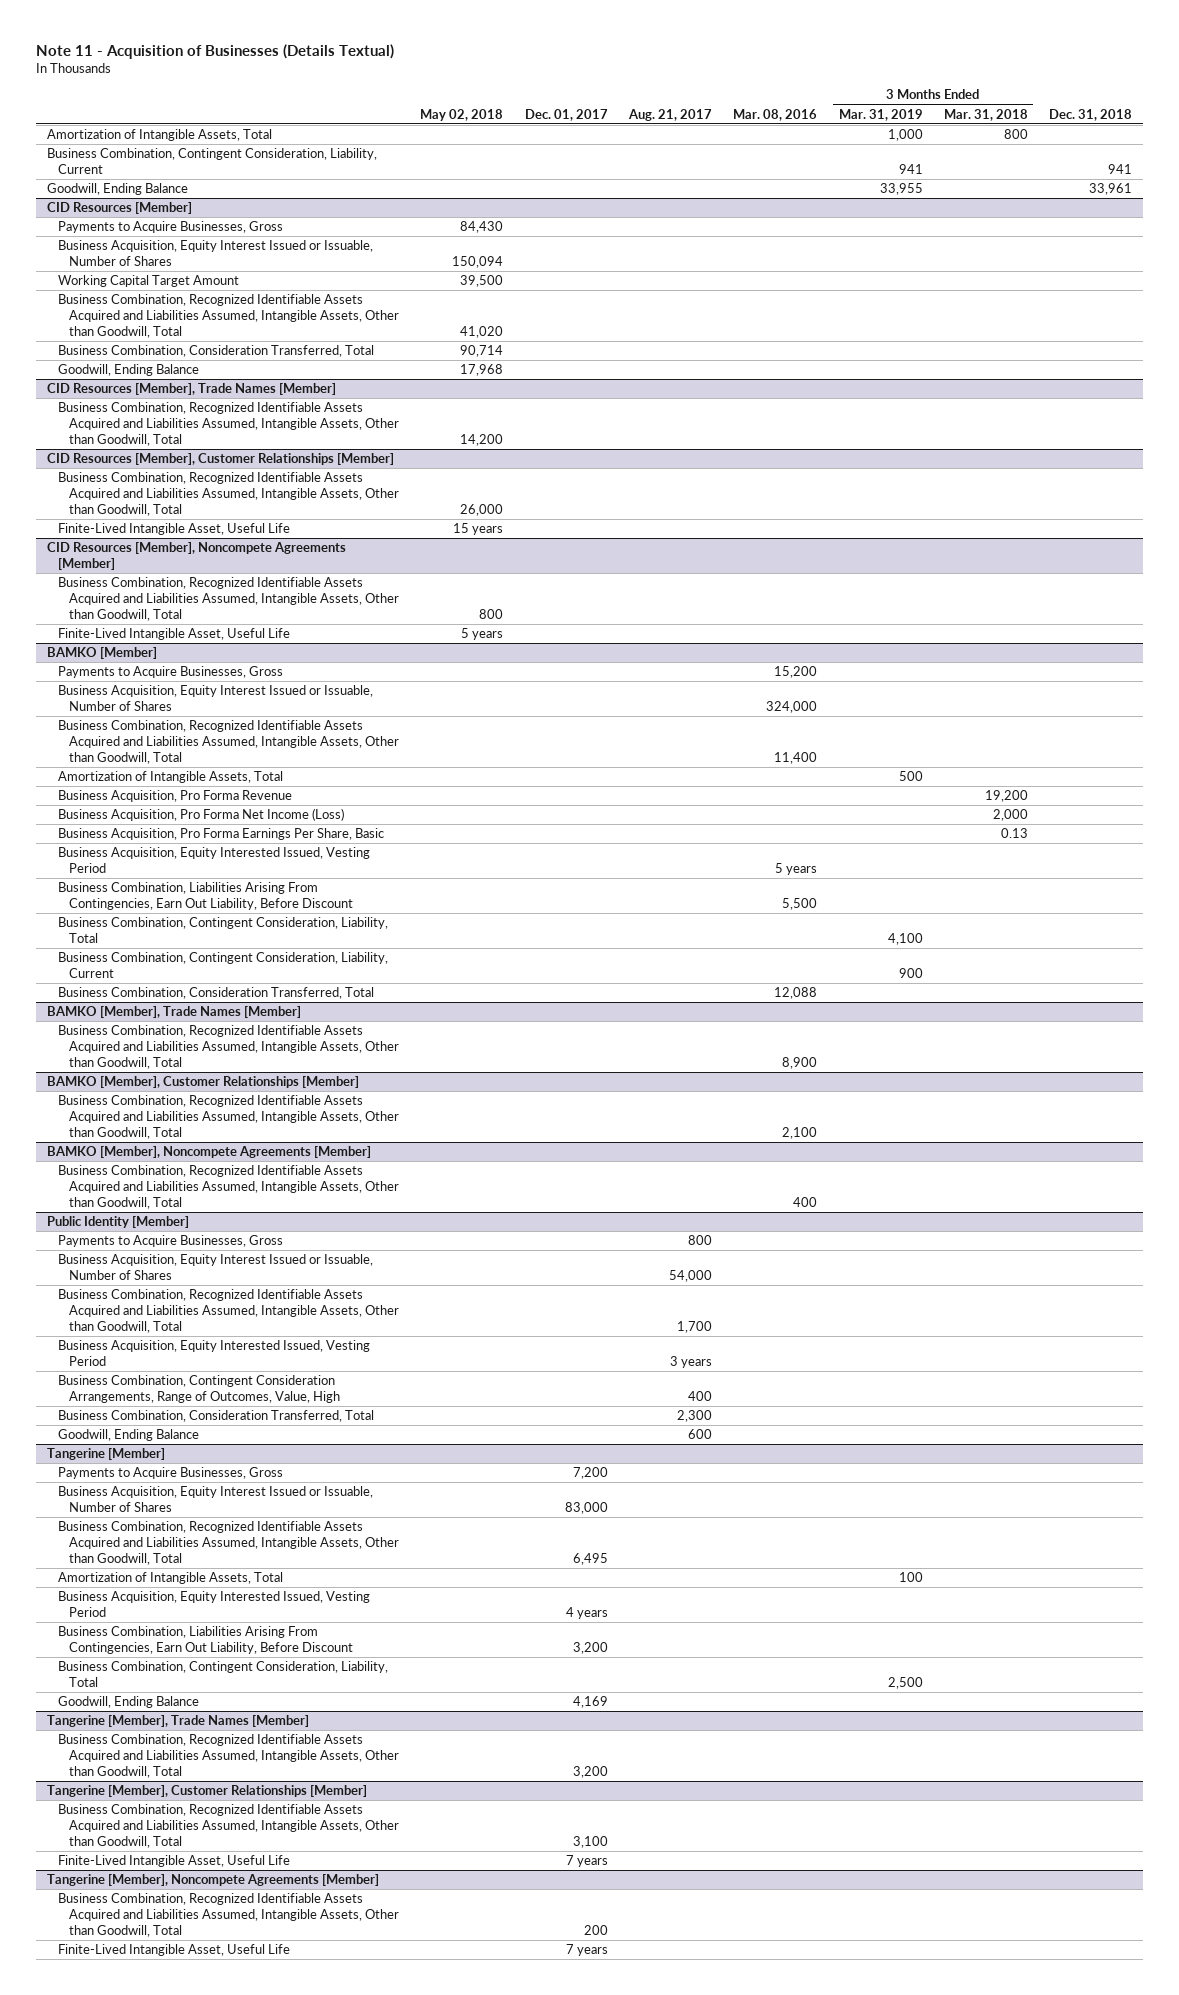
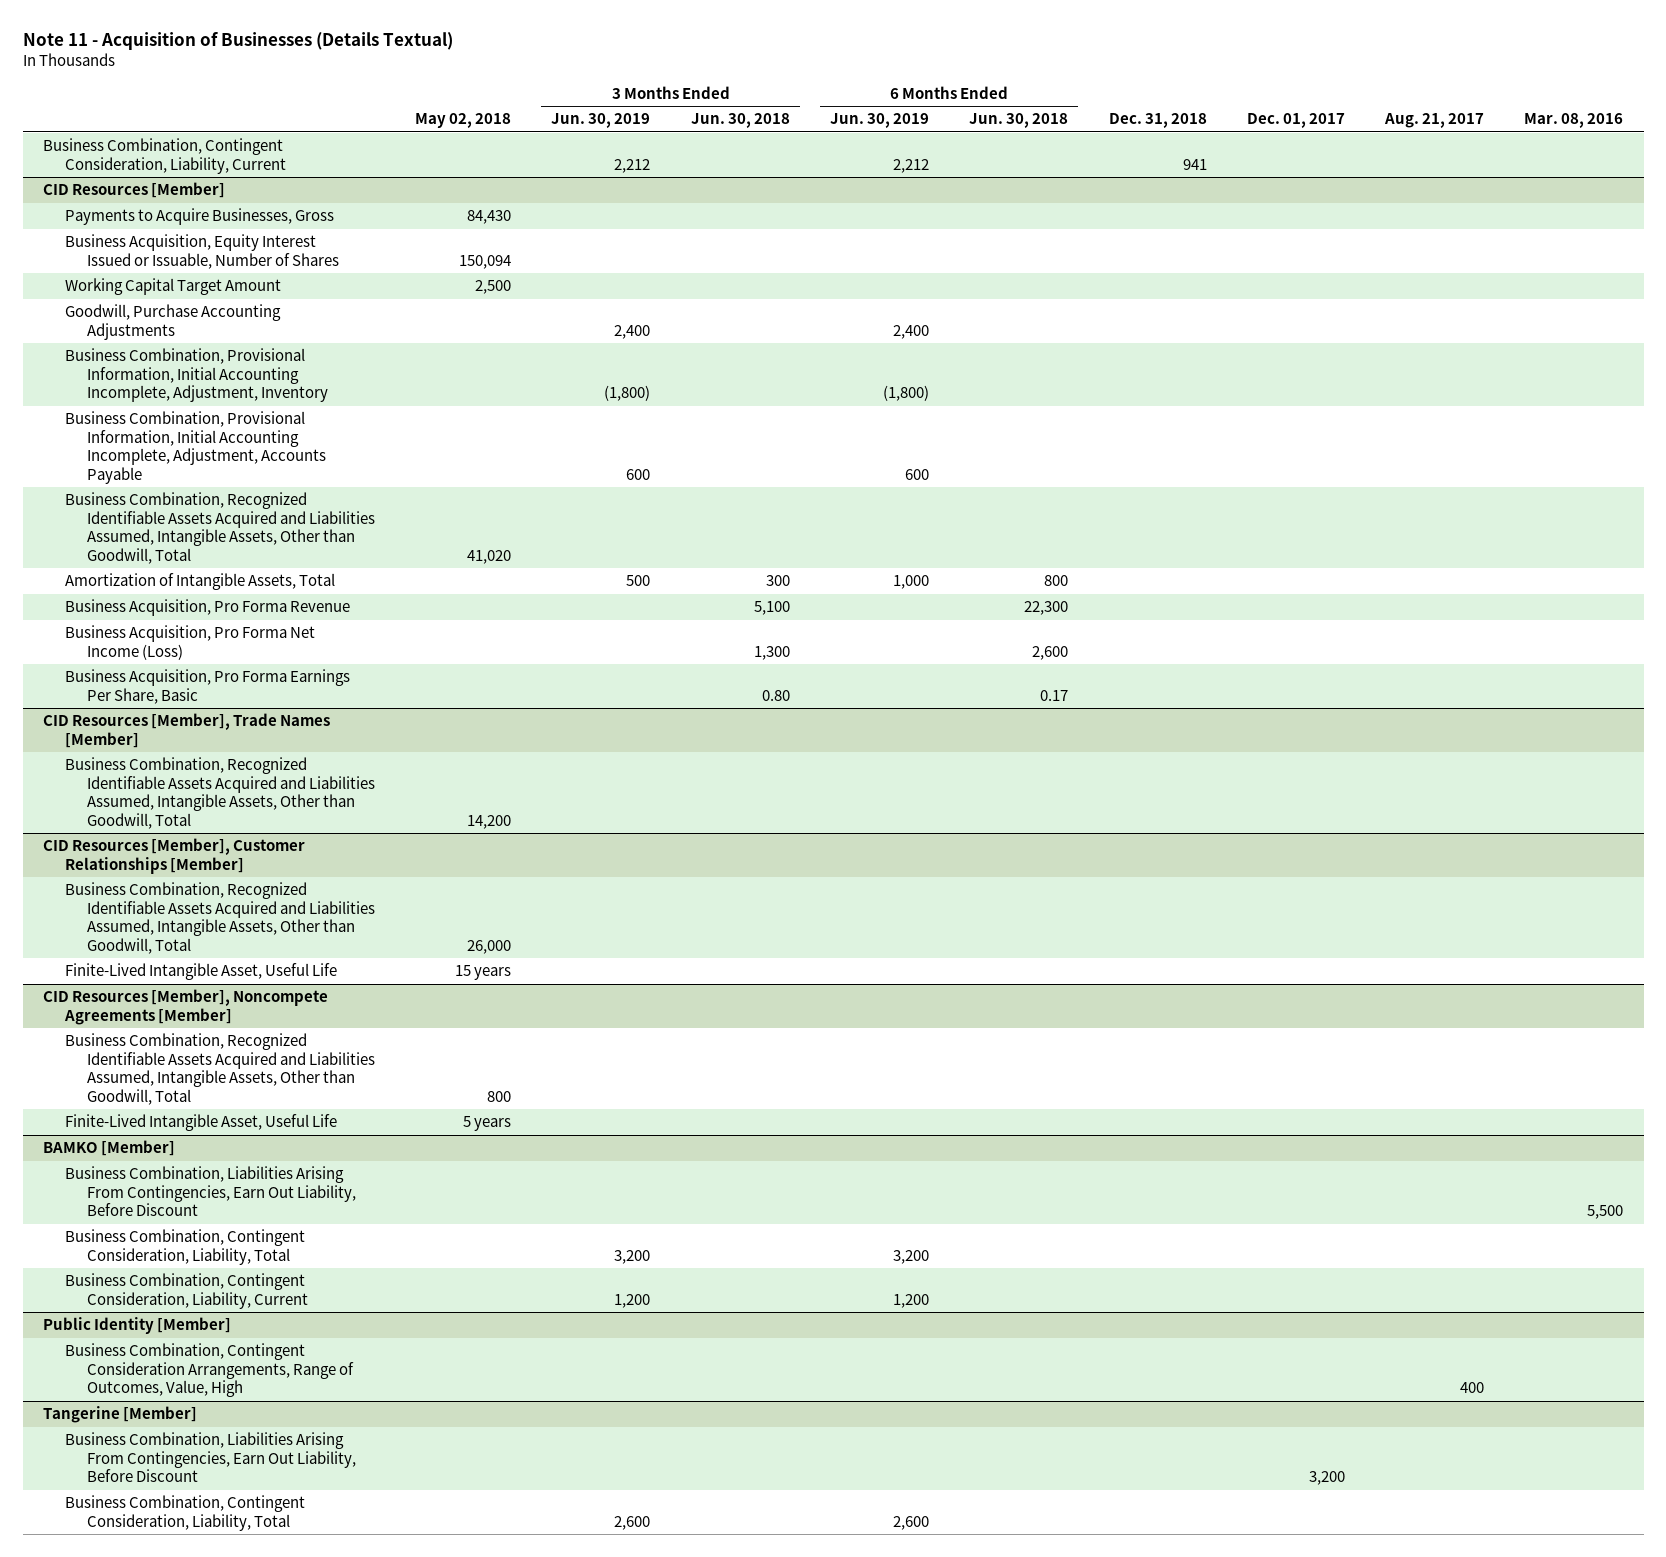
- | May 02, 2018 | Dec. 01, 2017 | Aug. 21, 2017 | Mar. 08, 2016 | 3 Months Ended Mar. 31, 2019 | 3 Months Ended Mar. 31, 2018 | Dec. 31, 2018
+ | May 02, 2018 | 3 Months Ended Jun. 30, 2019 | 3 Months Ended Jun. 30, 2018 | 6 Months Ended Jun. 30, 2019 | 6 Months Ended Jun. 30, 2018 | Dec. 31, 2018 | Dec. 01, 2017 | Aug. 21, 2017 | Mar. 08, 2016
- Amortization of Intangible Assets, Total | | | | | 1,000 | 800 |
- Goodwill, Ending Balance | | | | | 33,955 | | 33,961
@ CID Resources [Member]
- Working Capital Target Amount | 39,500 | | | | | |
+ Working Capital Target Amount | 2,500 | | | | | | | |
+ Goodwill, Purchase Accounting Adjustments | | 2,400 | | 2,400 | | | | |
+ Business Combination, Provisional Information, Initial Accounting Incomplete, Adjustment, Inventory | | (1,800) | | (1,800) | | | | |
+ Business Combination, Provisional Information, Initial Accounting Incomplete, Adjustment, Accounts Payable | | 600 | | 600 | | | | |
- Business Combination, Consideration Transferred, Total | 90,714 | | | | | |
- Goodwill, Ending Balance | 17,968 | | | | | |
+ Amortization of Intangible Assets, Total | | 500 | 300 | 1,000 | 800 | | | |
+ Business Acquisition, Pro Forma Revenue | | | 5,100 | | 22,300 | | | |
+ Business Acquisition, Pro Forma Net Income (Loss) | | | 1,300 | | 2,600 | | | |
+ Business Acquisition, Pro Forma Earnings Per Share, Basic | | | 0.80 | | 0.17 | | | |
@ BAMKO [Member]
- Payments to Acquire Businesses, Gross | | | | 15,200 | | |
- Business Acquisition, Equity Interest Issued or Issuable, Number of Shares | | | | 324,000 | | |
- Business Combination, Recognized Identifiable Assets Acquired and Liabilities Assumed, Intangible Assets, Other than Goodwill, Total | | | | 11,400 | | |
- Amortization of Intangible Assets, Total | | | | | 500 | |
- Business Acquisition, Pro Forma Revenue | | | | | | 19,200 |
- Business Acquisition, Pro Forma Net Income (Loss) | | | | | | 2,000 |
- Business Acquisition, Pro Forma Earnings Per Share, Basic | | | | | | 0.13 |
- Business Acquisition, Equity Interested Issued, Vesting Period | | | | 5 years | | |
- Business Combination, Consideration Transferred, Total | | | | 12,088 | | |
- BAMKO [Member], Trade Names [Member]
- Business Combination, Recognized Identifiable Assets Acquired and Liabilities Assumed, Intangible Assets, Other than Goodwill, Total | | | | 8,900 | | |
- BAMKO [Member], Customer Relationships [Member]
- Business Combination, Recognized Identifiable Assets Acquired and Liabilities Assumed, Intangible Assets, Other than Goodwill, Total | | | | 2,100 | | |
- BAMKO [Member], Noncompete Agreements [Member]
- Business Combination, Recognized Identifiable Assets Acquired and Liabilities Assumed, Intangible Assets, Other than Goodwill, Total | | | | 400 | | |
@ Public Identity [Member]
- Payments to Acquire Businesses, Gross | | | 800 | | | |
- Business Acquisition, Equity Interest Issued or Issuable, Number of Shares | | | 54,000 | | | |
- Business Combination, Recognized Identifiable Assets Acquired and Liabilities Assumed, Intangible Assets, Other than Goodwill, Total | | | 1,700 | | | |
- Business Acquisition, Equity Interested Issued, Vesting Period | | | 3 years | | | |
- Business Combination, Consideration Transferred, Total | | | 2,300 | | | |
- Goodwill, Ending Balance | | | 600 | | | |
@ Tangerine [Member]
- Payments to Acquire Businesses, Gross | | 7,200 | | | | |
- Business Acquisition, Equity Interest Issued or Issuable, Number of Shares | | 83,000 | | | | |
- Business Combination, Recognized Identifiable Assets Acquired and Liabilities Assumed, Intangible Assets, Other than Goodwill, Total | | 6,495 | | | | |
- Amortization of Intangible Assets, Total | | | | | 100 | |
- Business Acquisition, Equity Interested Issued, Vesting Period | | 4 years | | | | |
- Goodwill, Ending Balance | | 4,169 | | | | |
- Tangerine [Member], Trade Names [Member]
- Business Combination, Recognized Identifiable Assets Acquired and Liabilities Assumed, Intangible Assets, Other than Goodwill, Total | | 3,200 | | | | |
- Tangerine [Member], Customer Relationships [Member]
- Business Combination, Recognized Identifiable Assets Acquired and Liabilities Assumed, Intangible Assets, Other than Goodwill, Total | | 3,100 | | | | |
- Finite-Lived Intangible Asset, Useful Life | | 7 years | | | | |
- Tangerine [Member], Noncompete Agreements [Member]
- Business Combination, Recognized Identifiable Assets Acquired and Liabilities Assumed, Intangible Assets, Other than Goodwill, Total | | 200 | | | | |
- Finite-Lived Intangible Asset, Useful Life | | 7 years | | | | |

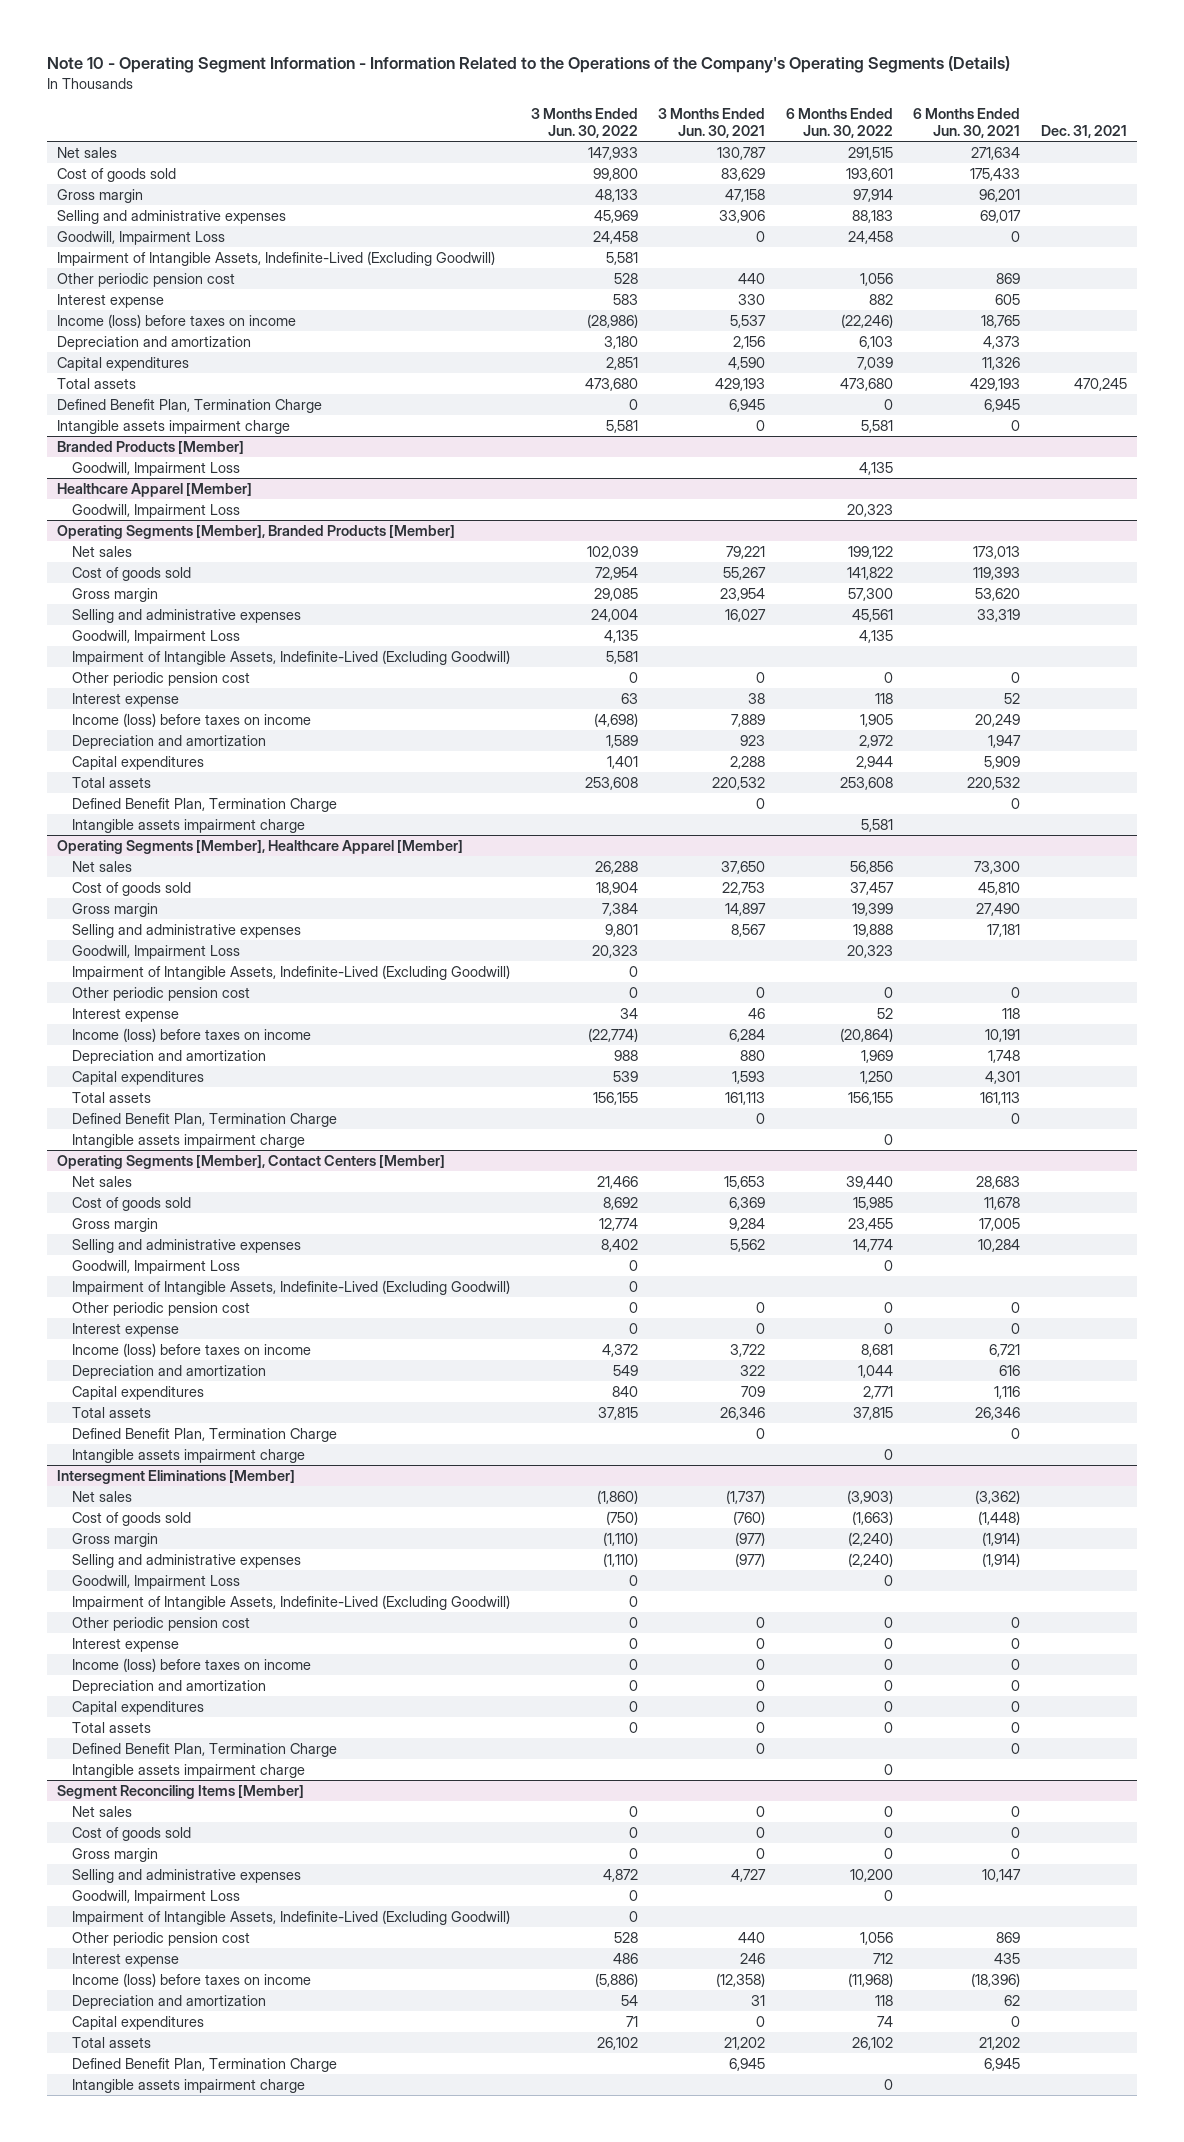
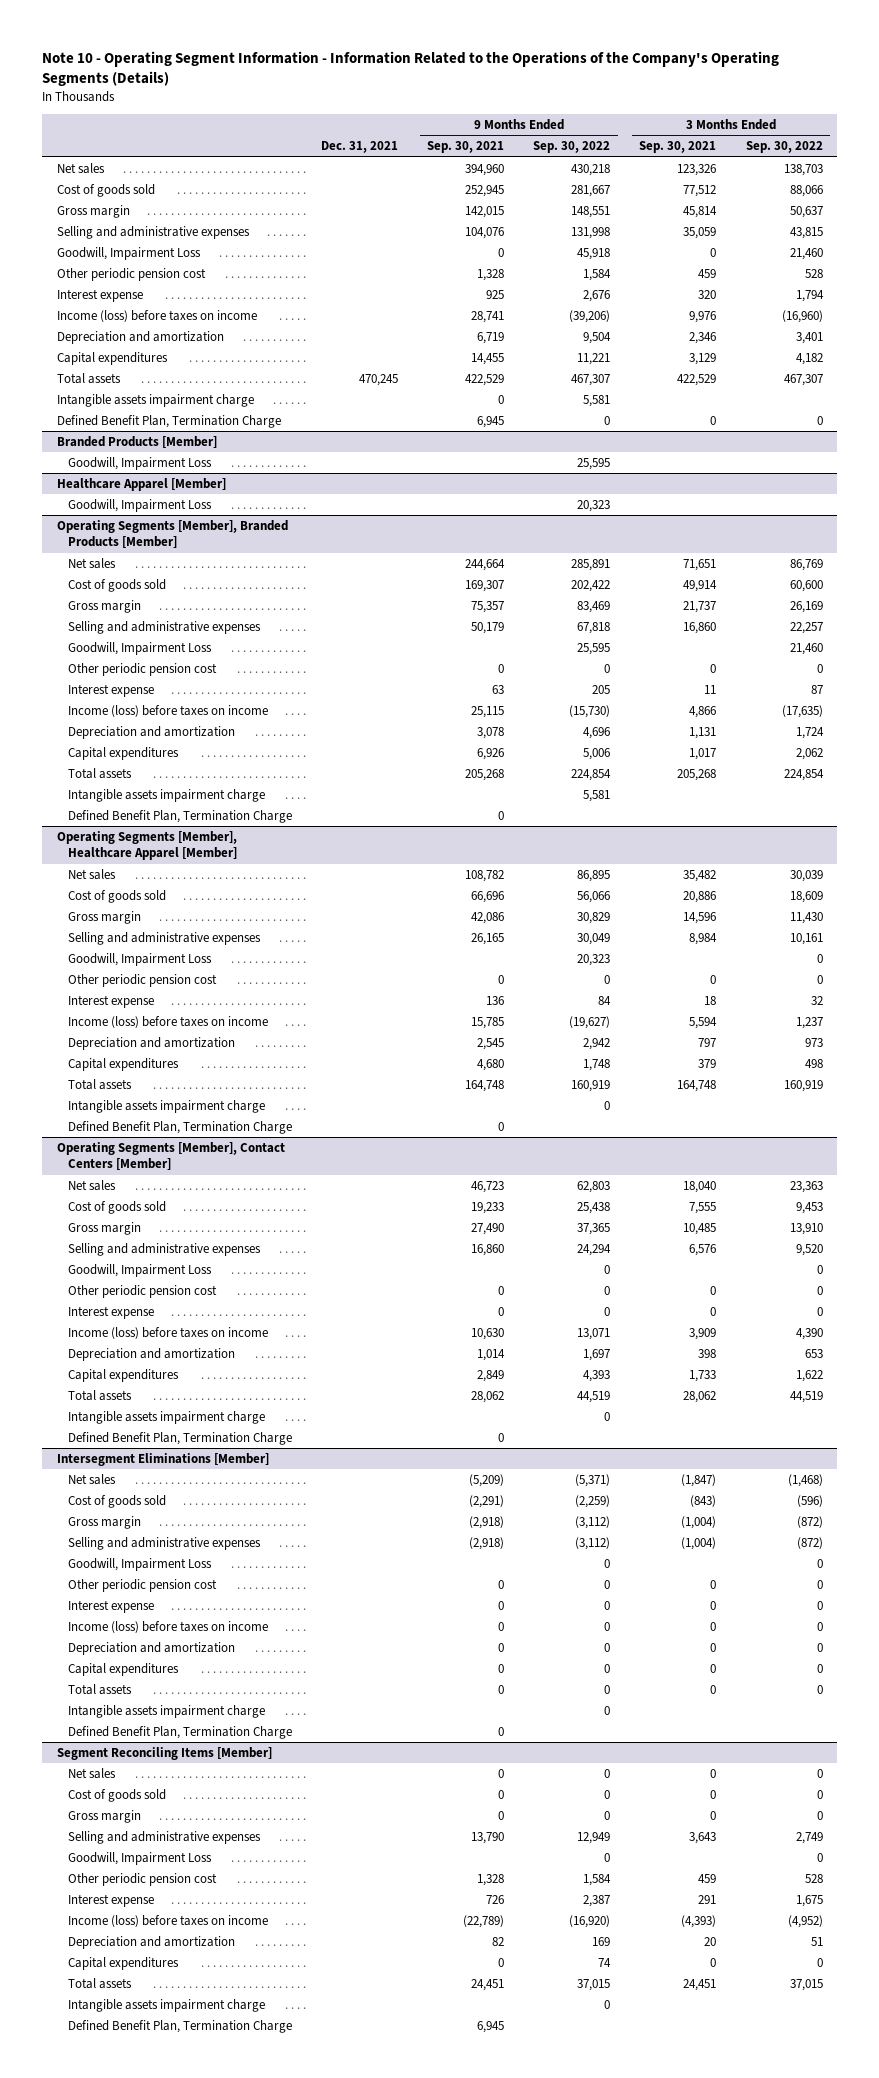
- | 3 Months Ended Jun. 30, 2022 | 3 Months Ended Jun. 30, 2021 | 6 Months Ended Jun. 30, 2022 | 6 Months Ended Jun. 30, 2021 | Dec. 31, 2021
+ | Dec. 31, 2021 | 9 Months Ended Sep. 30, 2021 | 9 Months Ended Sep. 30, 2022 | 3 Months Ended Sep. 30, 2021 | 3 Months Ended Sep. 30, 2022
- Impairment of Intangible Assets, Indefinite-Lived (Excluding Goodwill) | 5,581 | | | |
moved down: Defined Benefit Plan, Termination Charge | | 6,945 | 0 | 0 | 0
@ Operating Segments [Member], Branded Products [Member]
- Impairment of Intangible Assets, Indefinite-Lived (Excluding Goodwill) | 5,581 | | | |
moved down: Defined Benefit Plan, Termination Charge | | 0 | | |
@ Operating Segments [Member], Healthcare Apparel [Member]
- Impairment of Intangible Assets, Indefinite-Lived (Excluding Goodwill) | 0 | | | |
moved down: Defined Benefit Plan, Termination Charge | | 0 | | |
@ Operating Segments [Member], Contact Centers [Member]
- Impairment of Intangible Assets, Indefinite-Lived (Excluding Goodwill) | 0 | | | |
moved down: Defined Benefit Plan, Termination Charge | | 0 | | |
@ Intersegment Eliminations [Member]
- Impairment of Intangible Assets, Indefinite-Lived (Excluding Goodwill) | 0 | | | |
moved down: Defined Benefit Plan, Termination Charge | | 0 | | |
@ Segment Reconciling Items [Member]
- Impairment of Intangible Assets, Indefinite-Lived (Excluding Goodwill) | 0 | | | |
moved down: Defined Benefit Plan, Termination Charge | | 6,945 | | |

